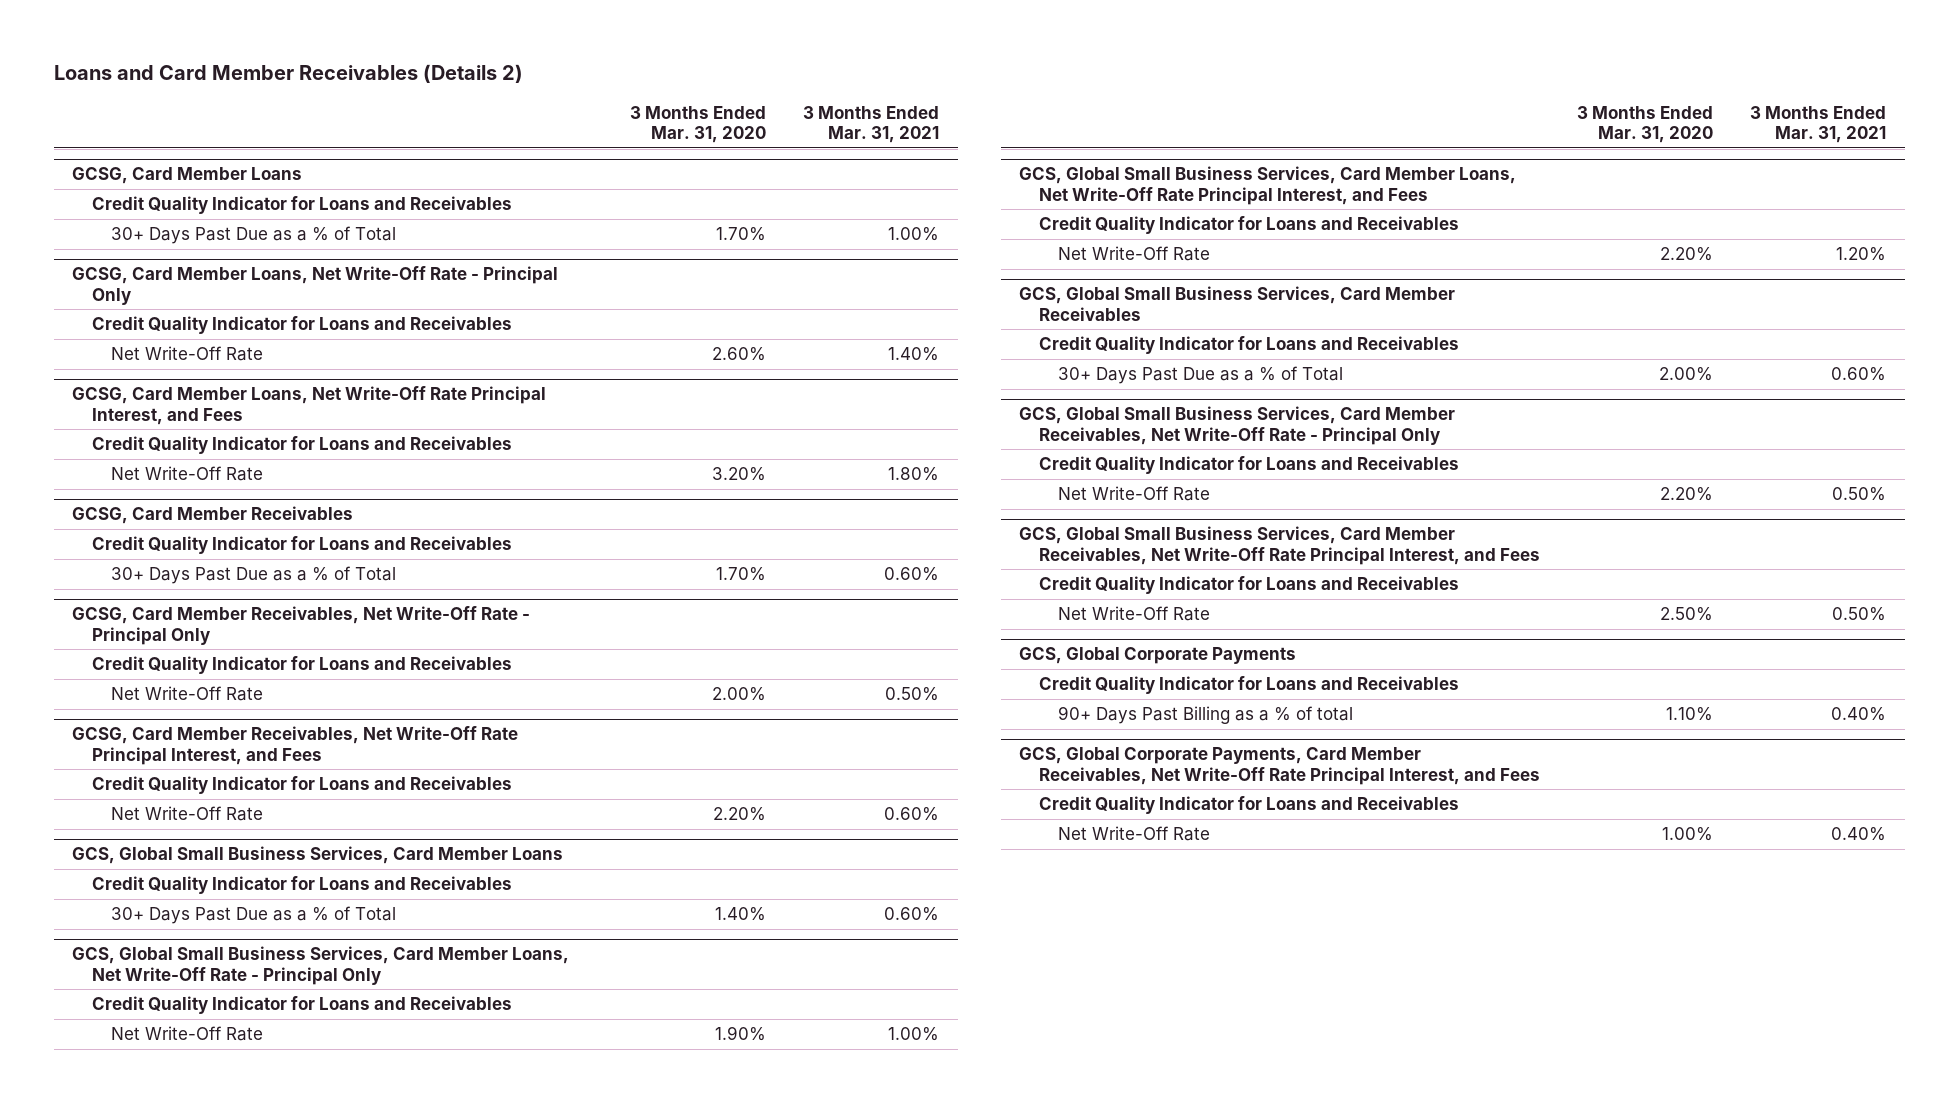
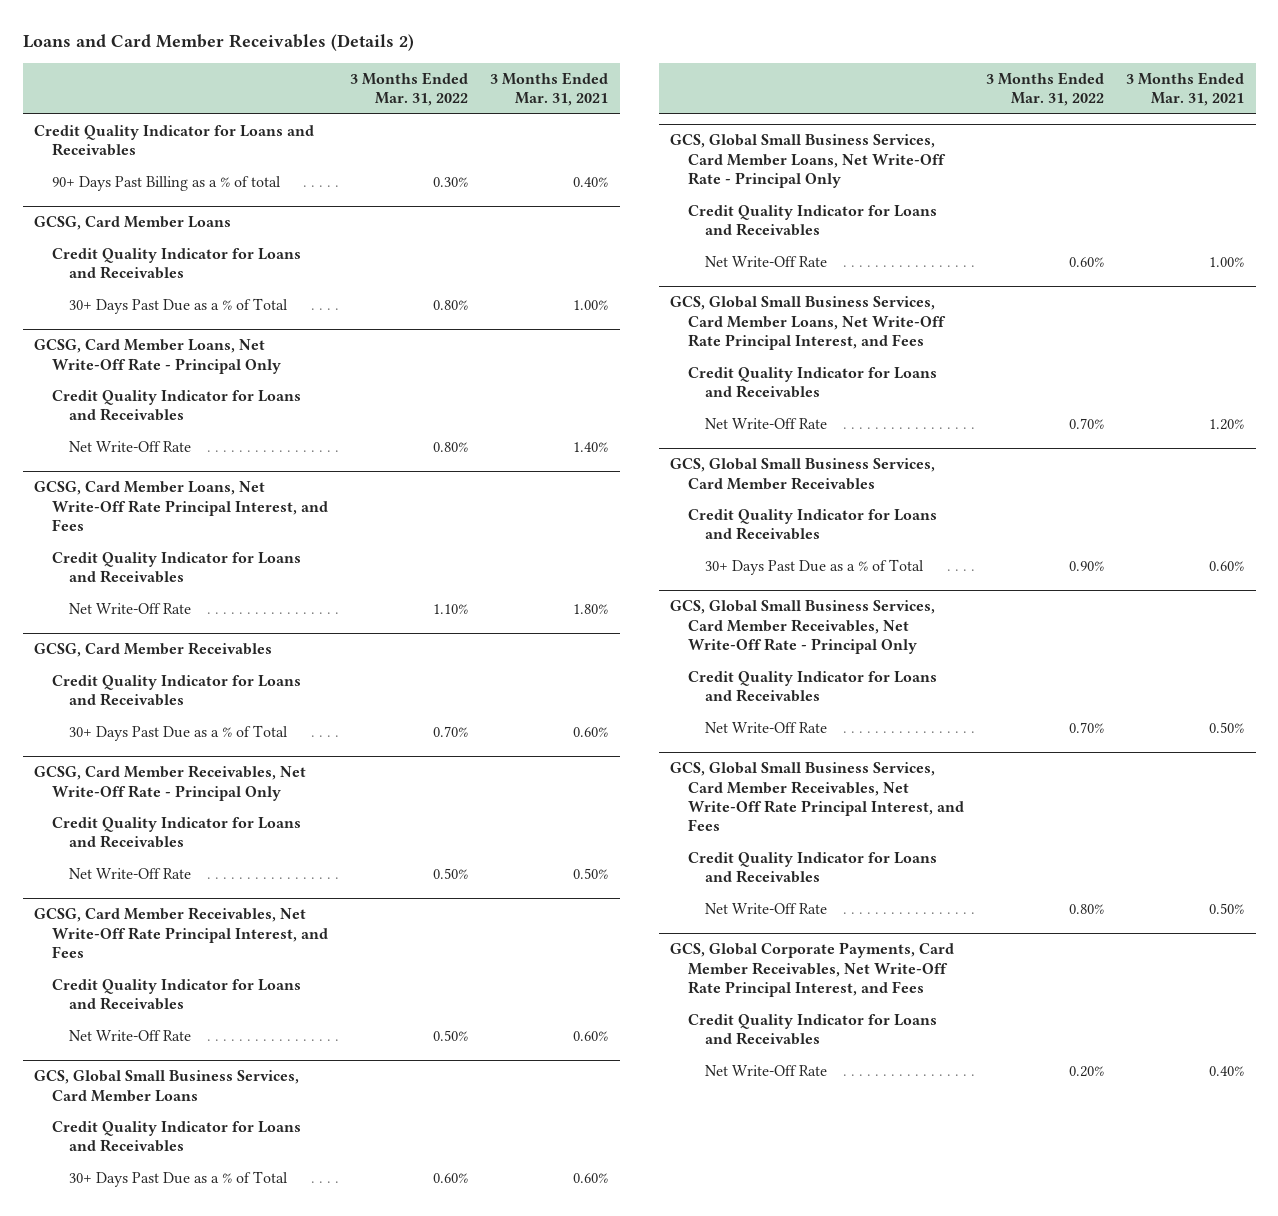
- | 3 Months Ended Mar. 31, 2020 | 3 Months Ended Mar. 31, 2021
+ | 3 Months Ended Mar. 31, 2022 | 3 Months Ended Mar. 31, 2021
+ Credit Quality Indicator for Loans and Receivables
+ 90+ Days Past Billing as a % of total | 0.30% | 0.40%
- GCS, Global Corporate Payments
- Credit Quality Indicator for Loans and Receivables
- 90+ Days Past Billing as a % of total | 1.10% | 0.40%

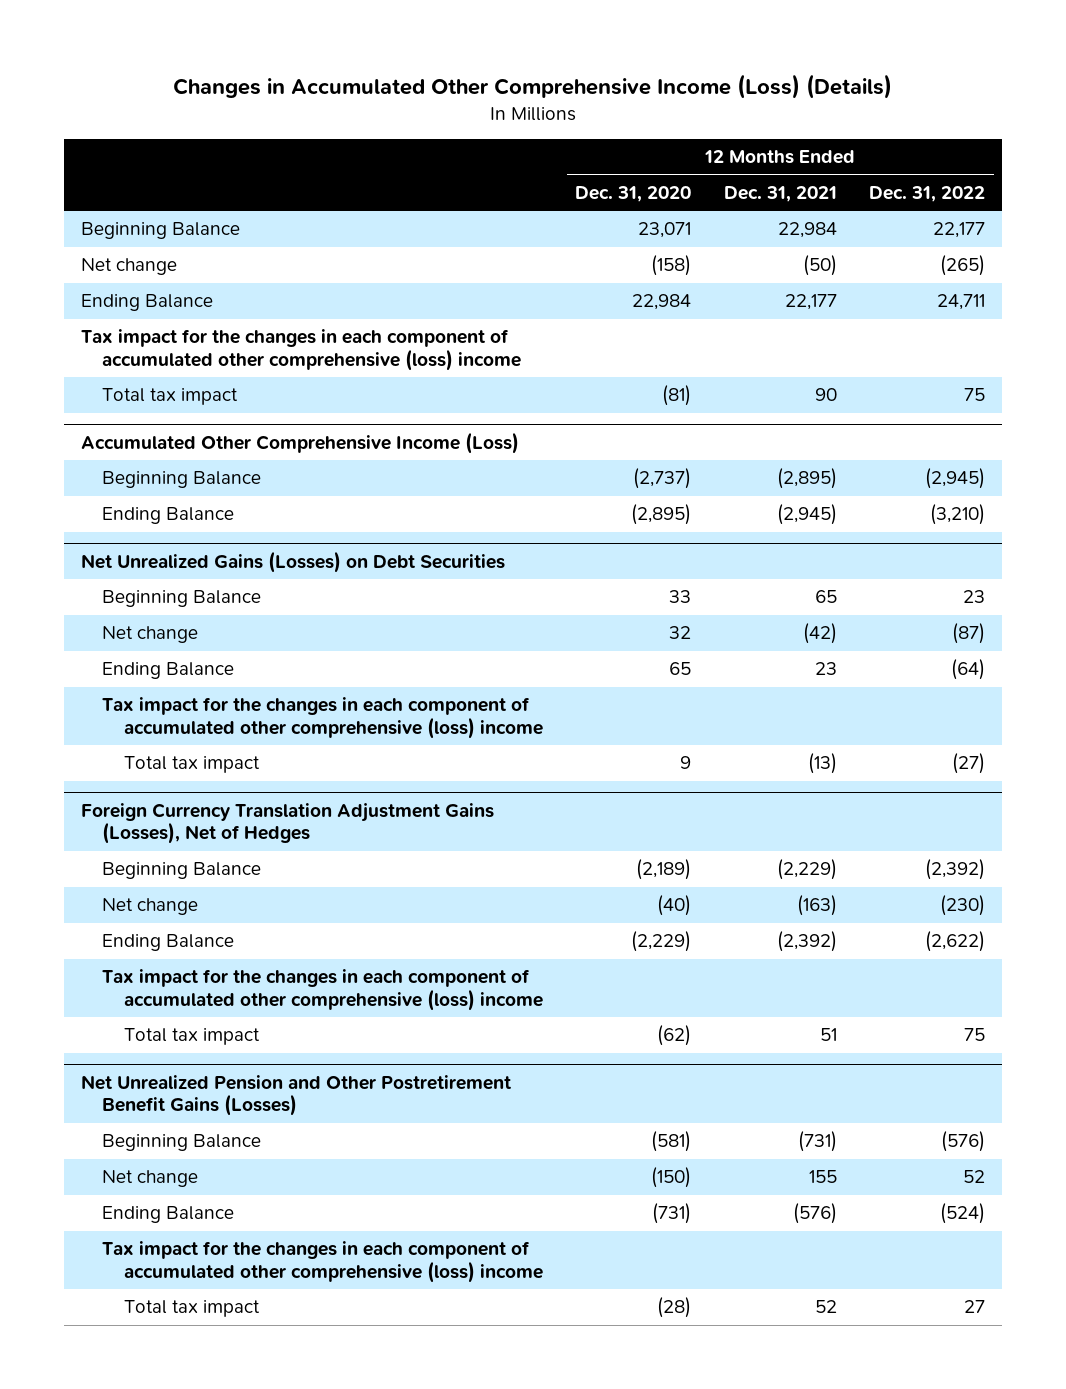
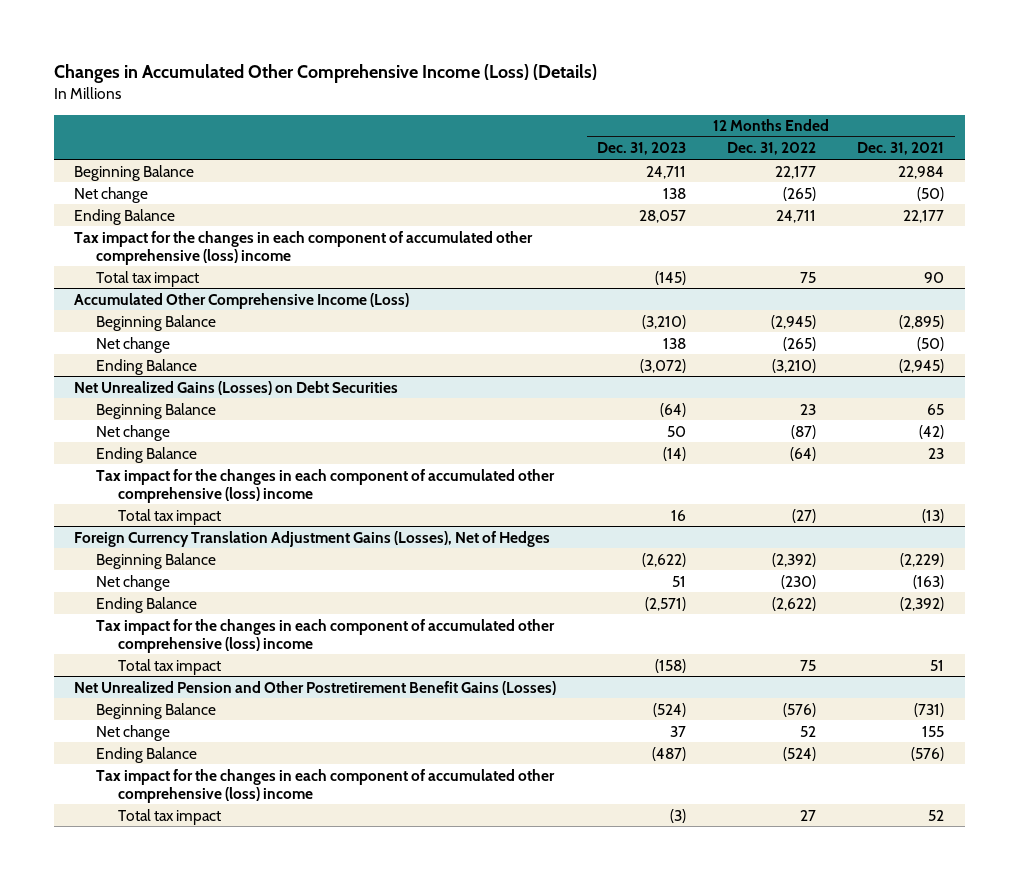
- | 12 Months Ended Dec. 31, 2020 | 12 Months Ended Dec. 31, 2021 | 12 Months Ended Dec. 31, 2022
+ | 12 Months Ended Dec. 31, 2023 | 12 Months Ended Dec. 31, 2022 | 12 Months Ended Dec. 31, 2021
@ Accumulated Other Comprehensive Income (Loss)
+ Net change | 138 | (265) | (50)

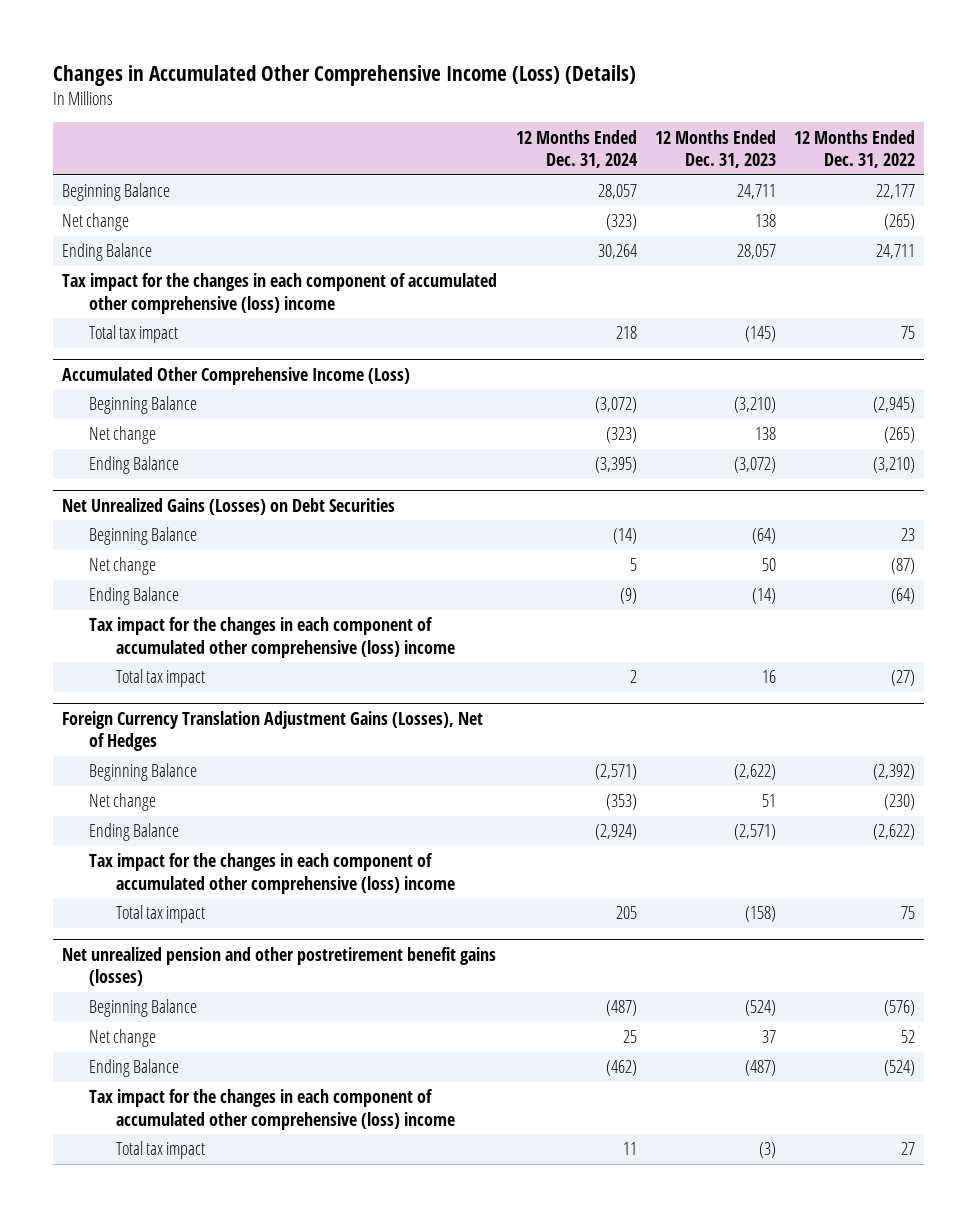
- | 12 Months Ended Dec. 31, 2023 | 12 Months Ended Dec. 31, 2022 | 12 Months Ended Dec. 31, 2021
+ | 12 Months Ended Dec. 31, 2024 | 12 Months Ended Dec. 31, 2023 | 12 Months Ended Dec. 31, 2022
- Net Unrealized Pension and Other Postretirement Benefit Gains (Losses)
+ Net unrealized pension and other postretirement benefit gains (losses)

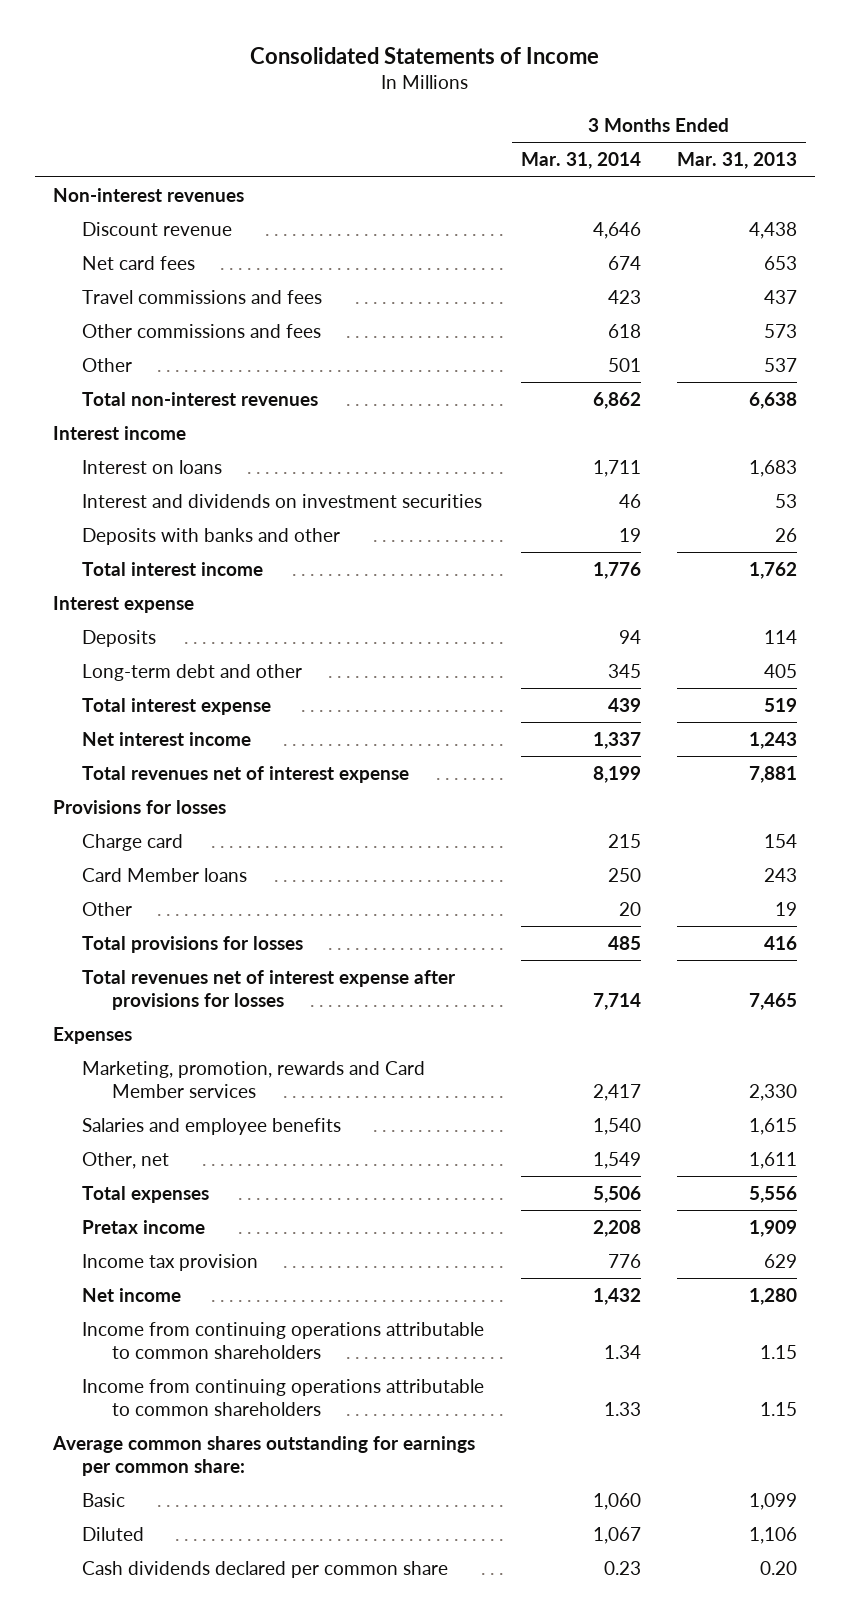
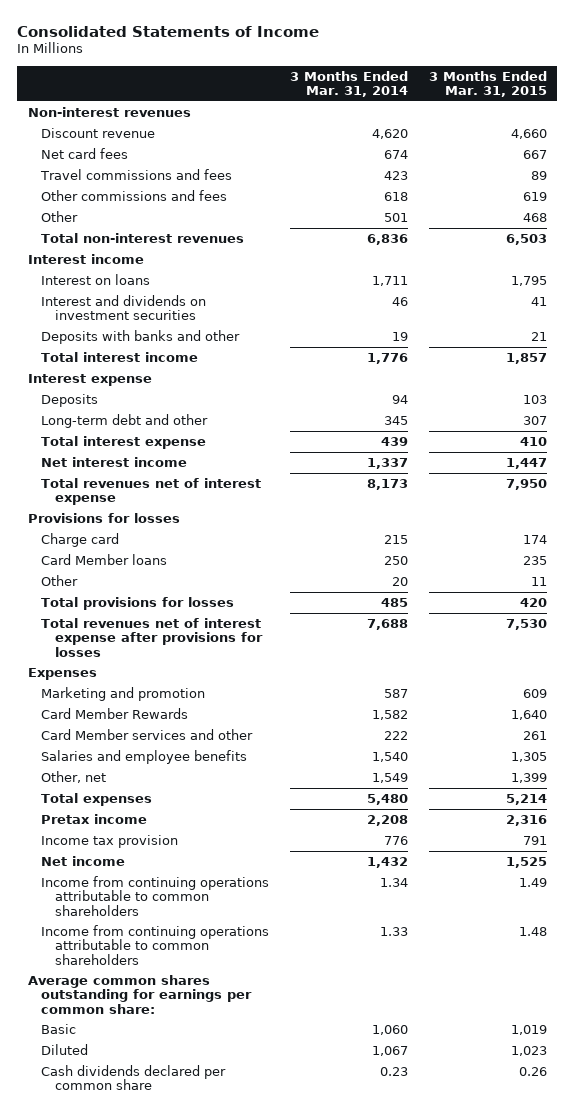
- | 3 Months Ended Mar. 31, 2014 | 3 Months Ended Mar. 31, 2013
+ | 3 Months Ended Mar. 31, 2014 | 3 Months Ended Mar. 31, 2015
- Discount revenue | 4,646 | 4,438
+ Discount revenue | 4,620 | 4,660
- Total non-interest revenues | 6,862 | 6,638
+ Total non-interest revenues | 6,836 | 6,503
- Total revenues net of interest expense | 8,199 | 7,881
+ Total revenues net of interest expense | 8,173 | 7,950
- Total revenues net of interest expense after provisions for losses | 7,714 | 7,465
+ Total revenues net of interest expense after provisions for losses | 7,688 | 7,530
- Marketing, promotion, rewards and Card Member services | 2,417 | 2,330
+ Marketing and promotion | 587 | 609
+ Card Member Rewards | 1,582 | 1,640
+ Card Member services and other | 222 | 261
- Total expenses | 5,506 | 5,556
+ Total expenses | 5,480 | 5,214

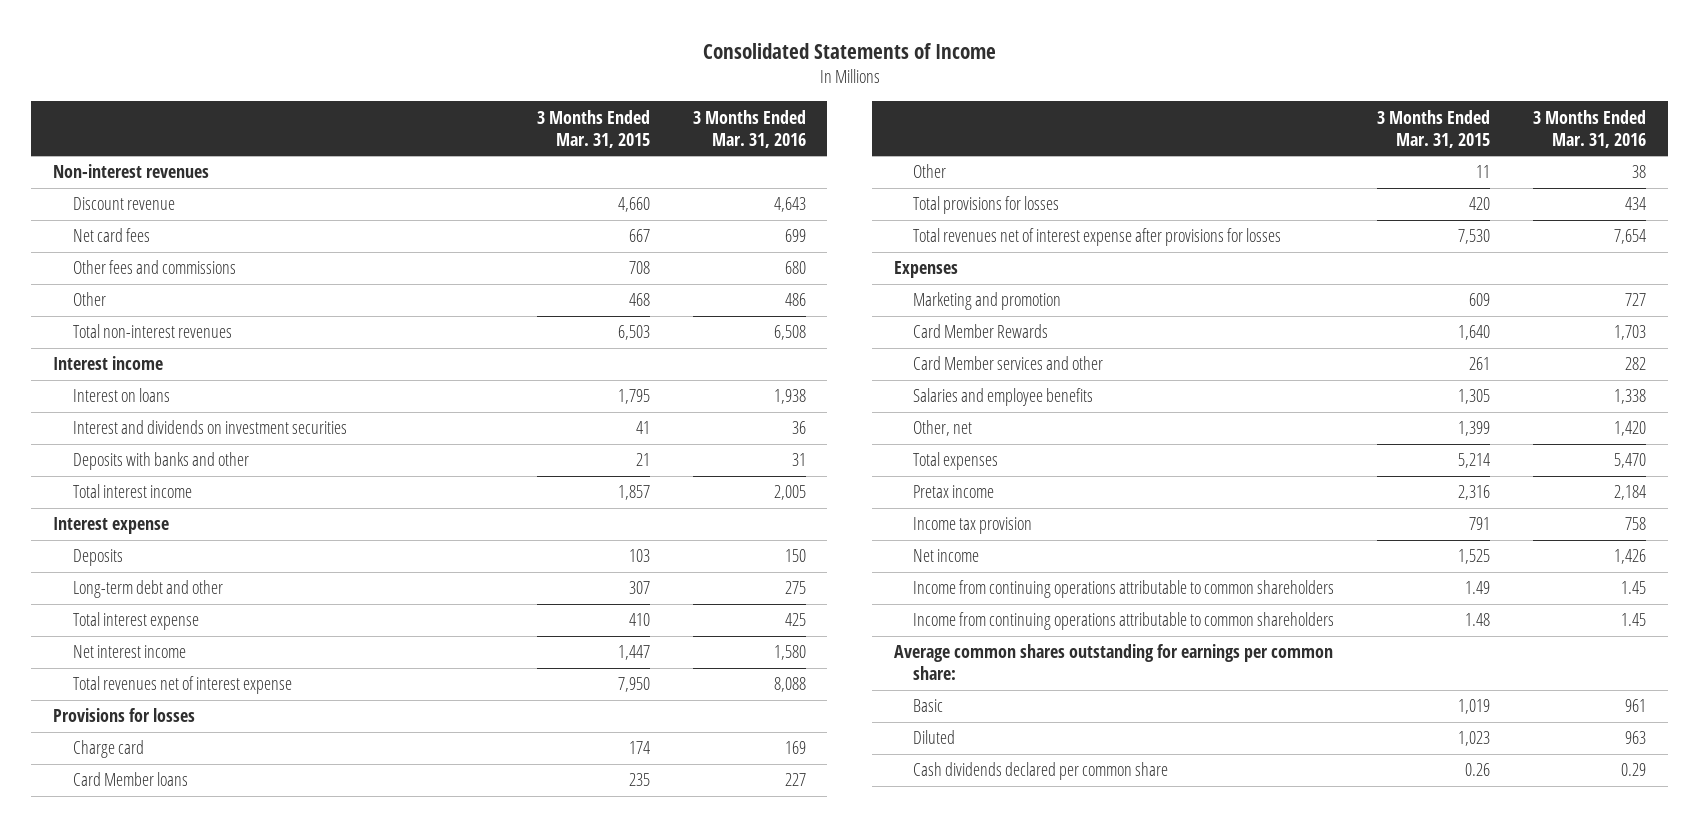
- | 3 Months Ended Mar. 31, 2014 | 3 Months Ended Mar. 31, 2015
+ | 3 Months Ended Mar. 31, 2015 | 3 Months Ended Mar. 31, 2016
- Travel commissions and fees | 423 | 89
- Other commissions and fees | 618 | 619
+ Other fees and commissions | 708 | 680

